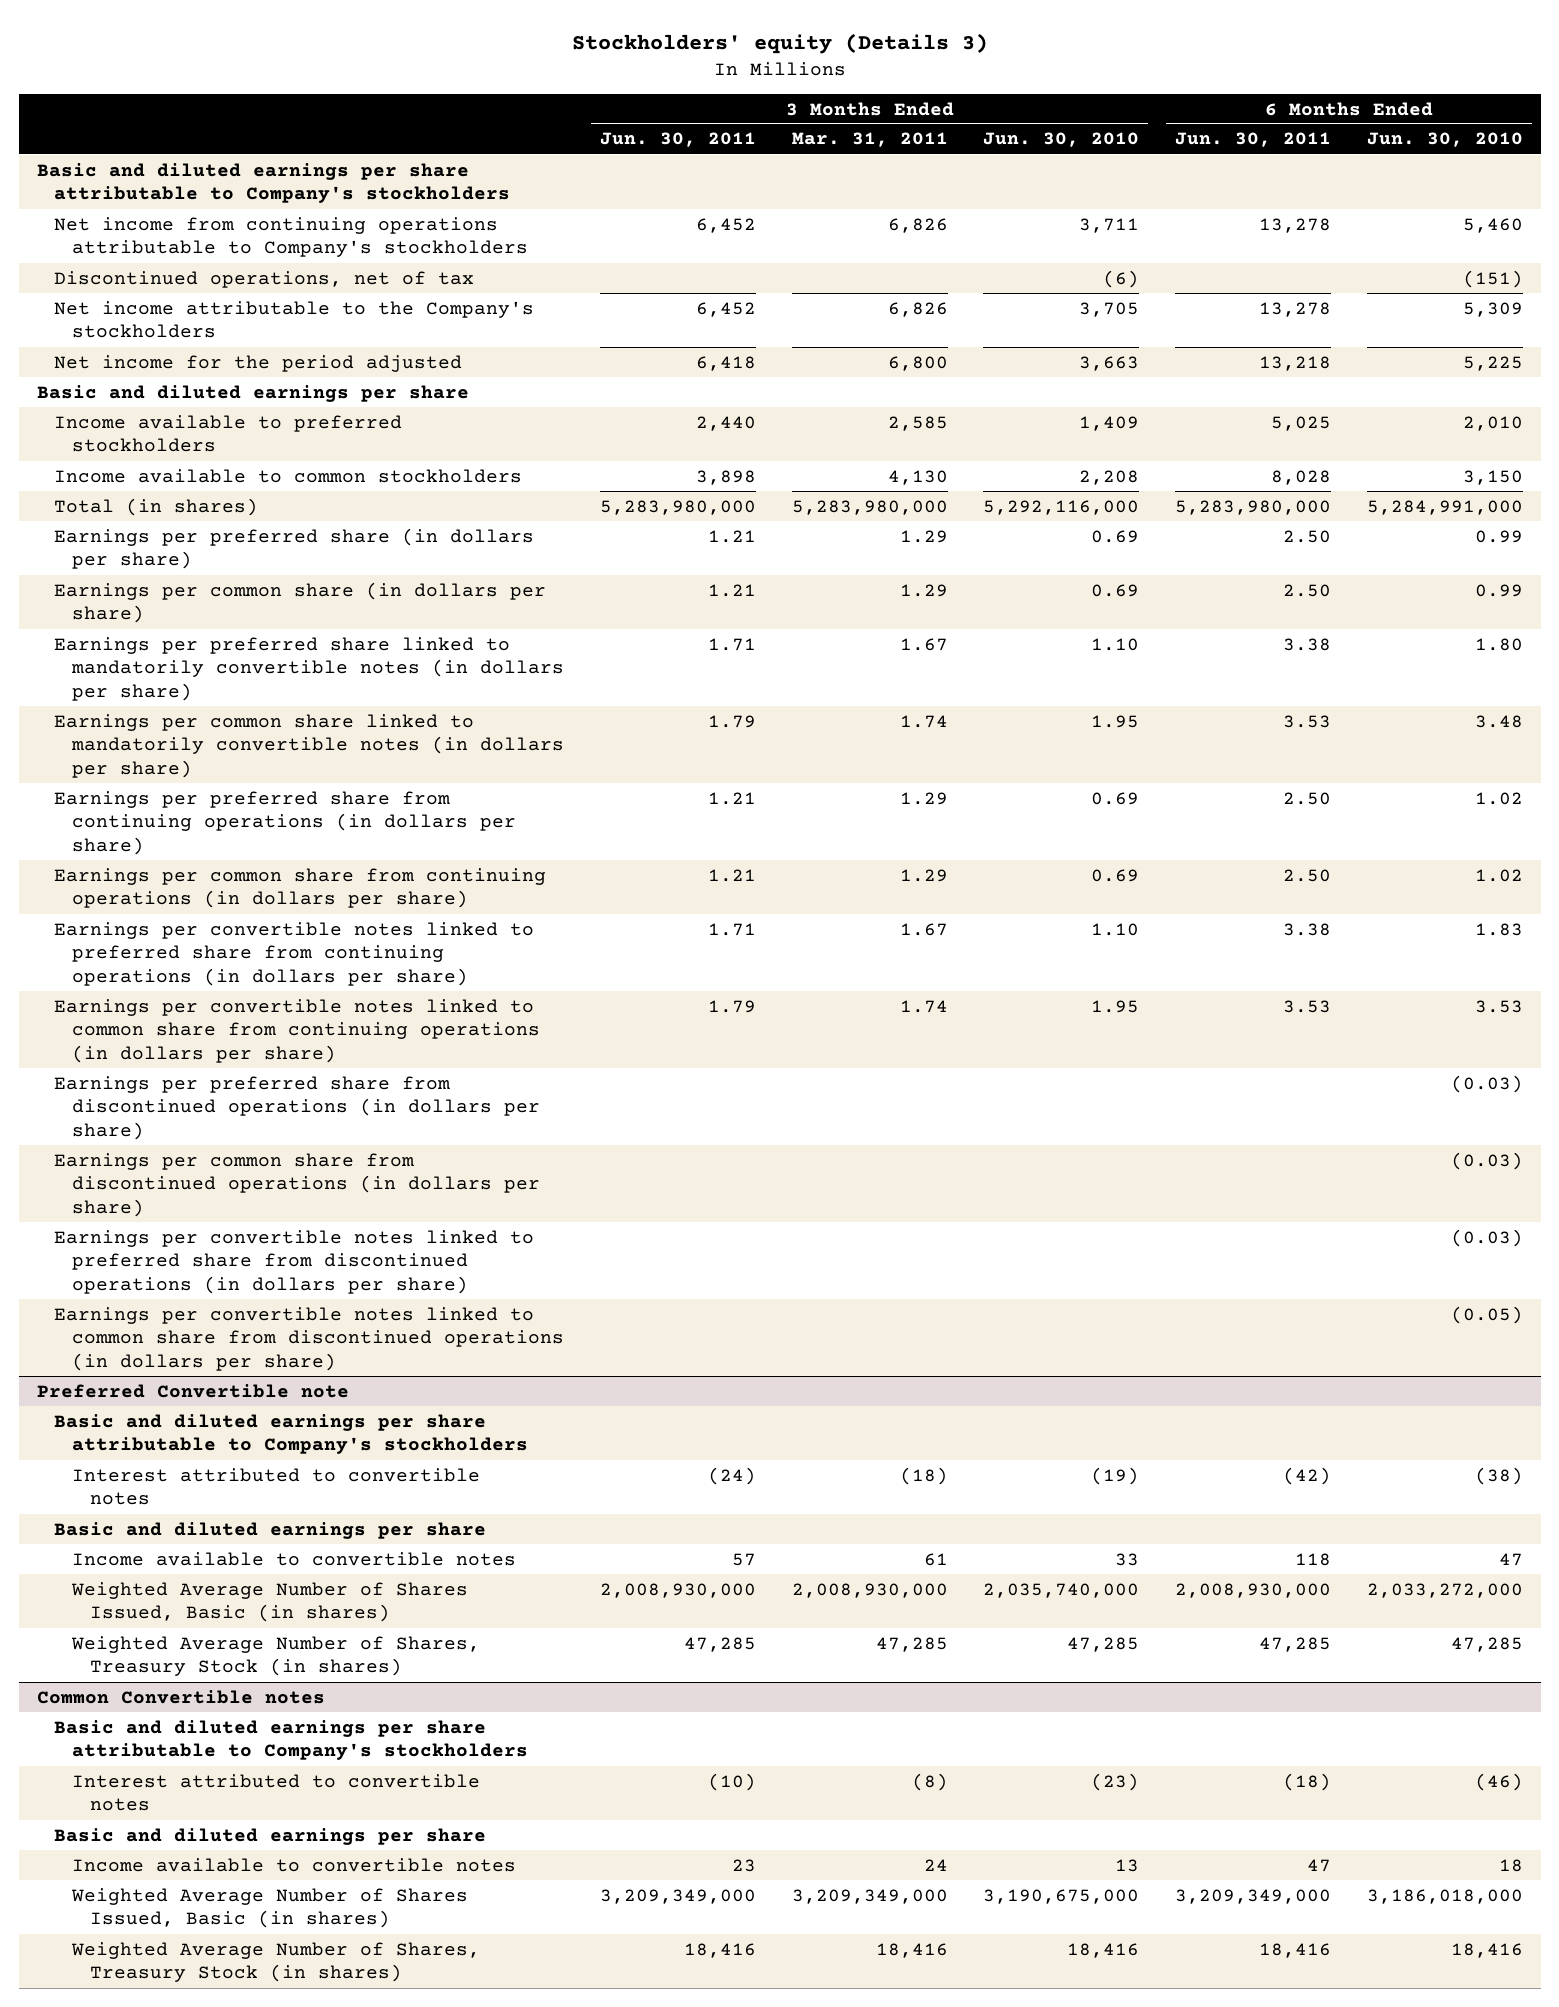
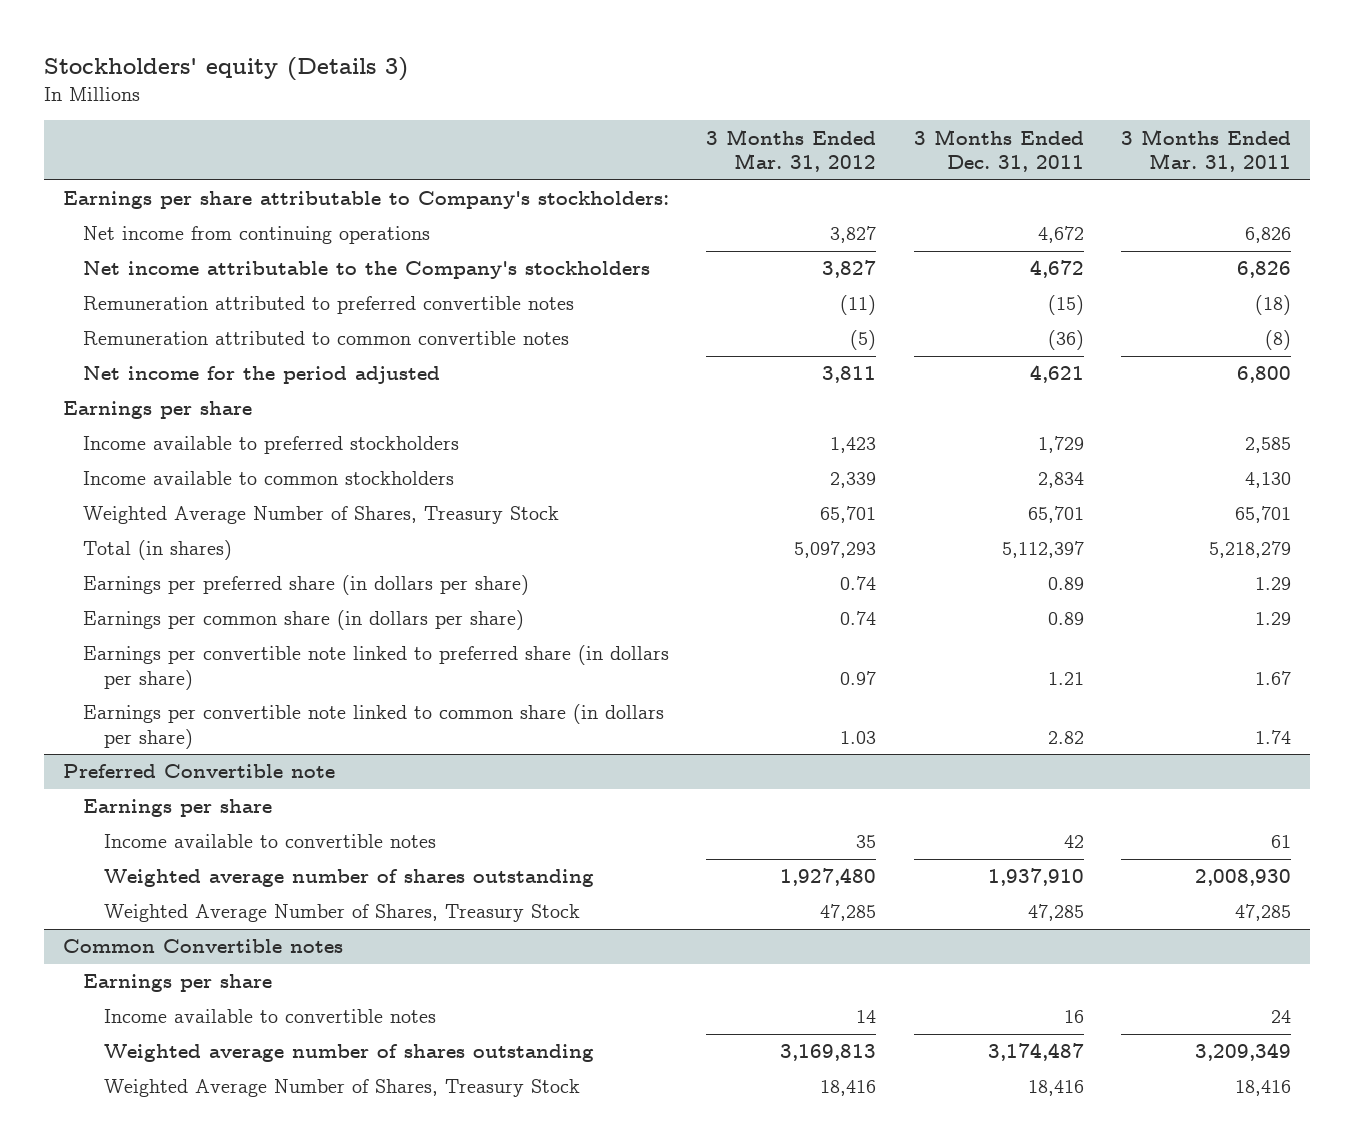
- | 3 Months Ended Jun. 30, 2011 | 3 Months Ended Mar. 31, 2011 | 3 Months Ended Jun. 30, 2010 | 6 Months Ended Jun. 30, 2011 | 6 Months Ended Jun. 30, 2010
+ | 3 Months Ended Mar. 31, 2012 | 3 Months Ended Dec. 31, 2011 | 3 Months Ended Mar. 31, 2011
- Basic and diluted earnings per share attributable to Company's stockholders
- Net income from continuing operations attributable to Company's stockholders | 6,452 | 6,826 | 3,711 | 13,278 | 5,460
- Discontinued operations, net of tax | | | (6) | | (151)
+ Earnings per share attributable to Company's stockholders:
+ Net income from continuing operations | 3,827 | 4,672 | 6,826
+ Remuneration attributed to preferred convertible notes | (11) | (15) | (18)
+ Remuneration attributed to common convertible notes | (5) | (36) | (8)
- Basic and diluted earnings per share
+ Earnings per share
- Total (in shares) | 5,283,980,000 | 5,283,980,000 | 5,292,116,000 | 5,283,980,000 | 5,284,991,000
+ Weighted Average Number of Shares, Treasury Stock | 65,701 | 65,701 | 65,701
+ Total (in shares) | 5,097,293 | 5,112,397 | 5,218,279
- Earnings per preferred share linked to mandatorily convertible notes (in dollars per share) | 1.71 | 1.67 | 1.10 | 3.38 | 1.80
- Earnings per common share linked to mandatorily convertible notes (in dollars per share) | 1.79 | 1.74 | 1.95 | 3.53 | 3.48
- Earnings per preferred share from continuing operations (in dollars per share) | 1.21 | 1.29 | 0.69 | 2.50 | 1.02
- Earnings per common share from continuing operations (in dollars per share) | 1.21 | 1.29 | 0.69 | 2.50 | 1.02
- Earnings per convertible notes linked to preferred share from continuing operations (in dollars per share) | 1.71 | 1.67 | 1.10 | 3.38 | 1.83
- Earnings per convertible notes linked to common share from continuing operations (in dollars per share) | 1.79 | 1.74 | 1.95 | 3.53 | 3.53
- Earnings per preferred share from discontinued operations (in dollars per share) | | | | | (0.03)
- Earnings per common share from discontinued operations (in dollars per share) | | | | | (0.03)
- Earnings per convertible notes linked to preferred share from discontinued operations (in dollars per share) | | | | | (0.03)
- Earnings per convertible notes linked to common share from discontinued operations (in dollars per share) | | | | | (0.05)
+ Earnings per convertible note linked to preferred share (in dollars per share) | 0.97 | 1.21 | 1.67
+ Earnings per convertible note linked to common share (in dollars per share) | 1.03 | 2.82 | 1.74
@ Preferred Convertible note
- Basic and diluted earnings per share attributable to Company's stockholders
- Interest attributed to convertible notes | (24) | (18) | (19) | (42) | (38)
- Basic and diluted earnings per share
+ Earnings per share
- Weighted Average Number of Shares Issued, Basic (in shares) | 2,008,930,000 | 2,008,930,000 | 2,035,740,000 | 2,008,930,000 | 2,033,272,000
- Weighted Average Number of Shares, Treasury Stock (in shares) | 47,285 | 47,285 | 47,285 | 47,285 | 47,285
+ Weighted average number of shares outstanding | 1,927,480 | 1,937,910 | 2,008,930
+ Weighted Average Number of Shares, Treasury Stock | 47,285 | 47,285 | 47,285
@ Common Convertible notes
- Basic and diluted earnings per share attributable to Company's stockholders
- Interest attributed to convertible notes | (10) | (8) | (23) | (18) | (46)
- Basic and diluted earnings per share
+ Earnings per share
- Weighted Average Number of Shares Issued, Basic (in shares) | 3,209,349,000 | 3,209,349,000 | 3,190,675,000 | 3,209,349,000 | 3,186,018,000
- Weighted Average Number of Shares, Treasury Stock (in shares) | 18,416 | 18,416 | 18,416 | 18,416 | 18,416
+ Weighted average number of shares outstanding | 3,169,813 | 3,174,487 | 3,209,349
+ Weighted Average Number of Shares, Treasury Stock | 18,416 | 18,416 | 18,416

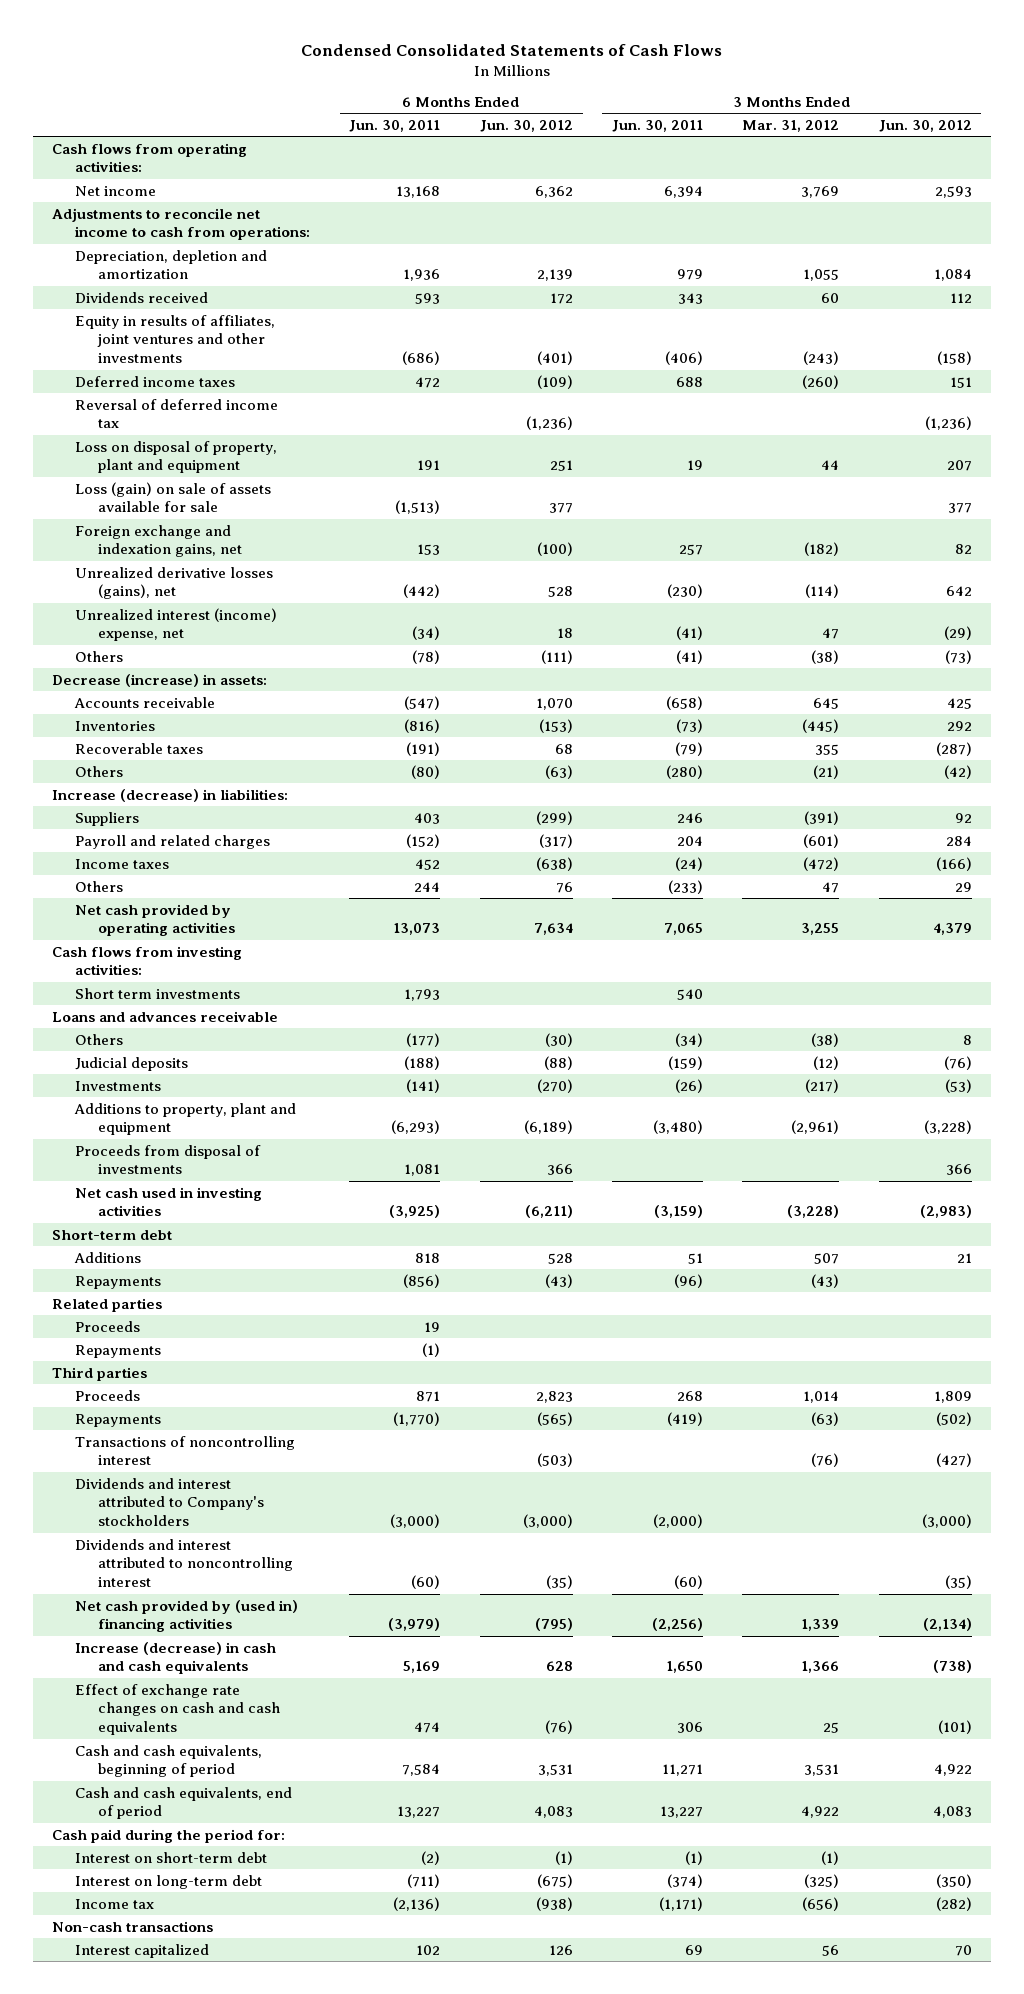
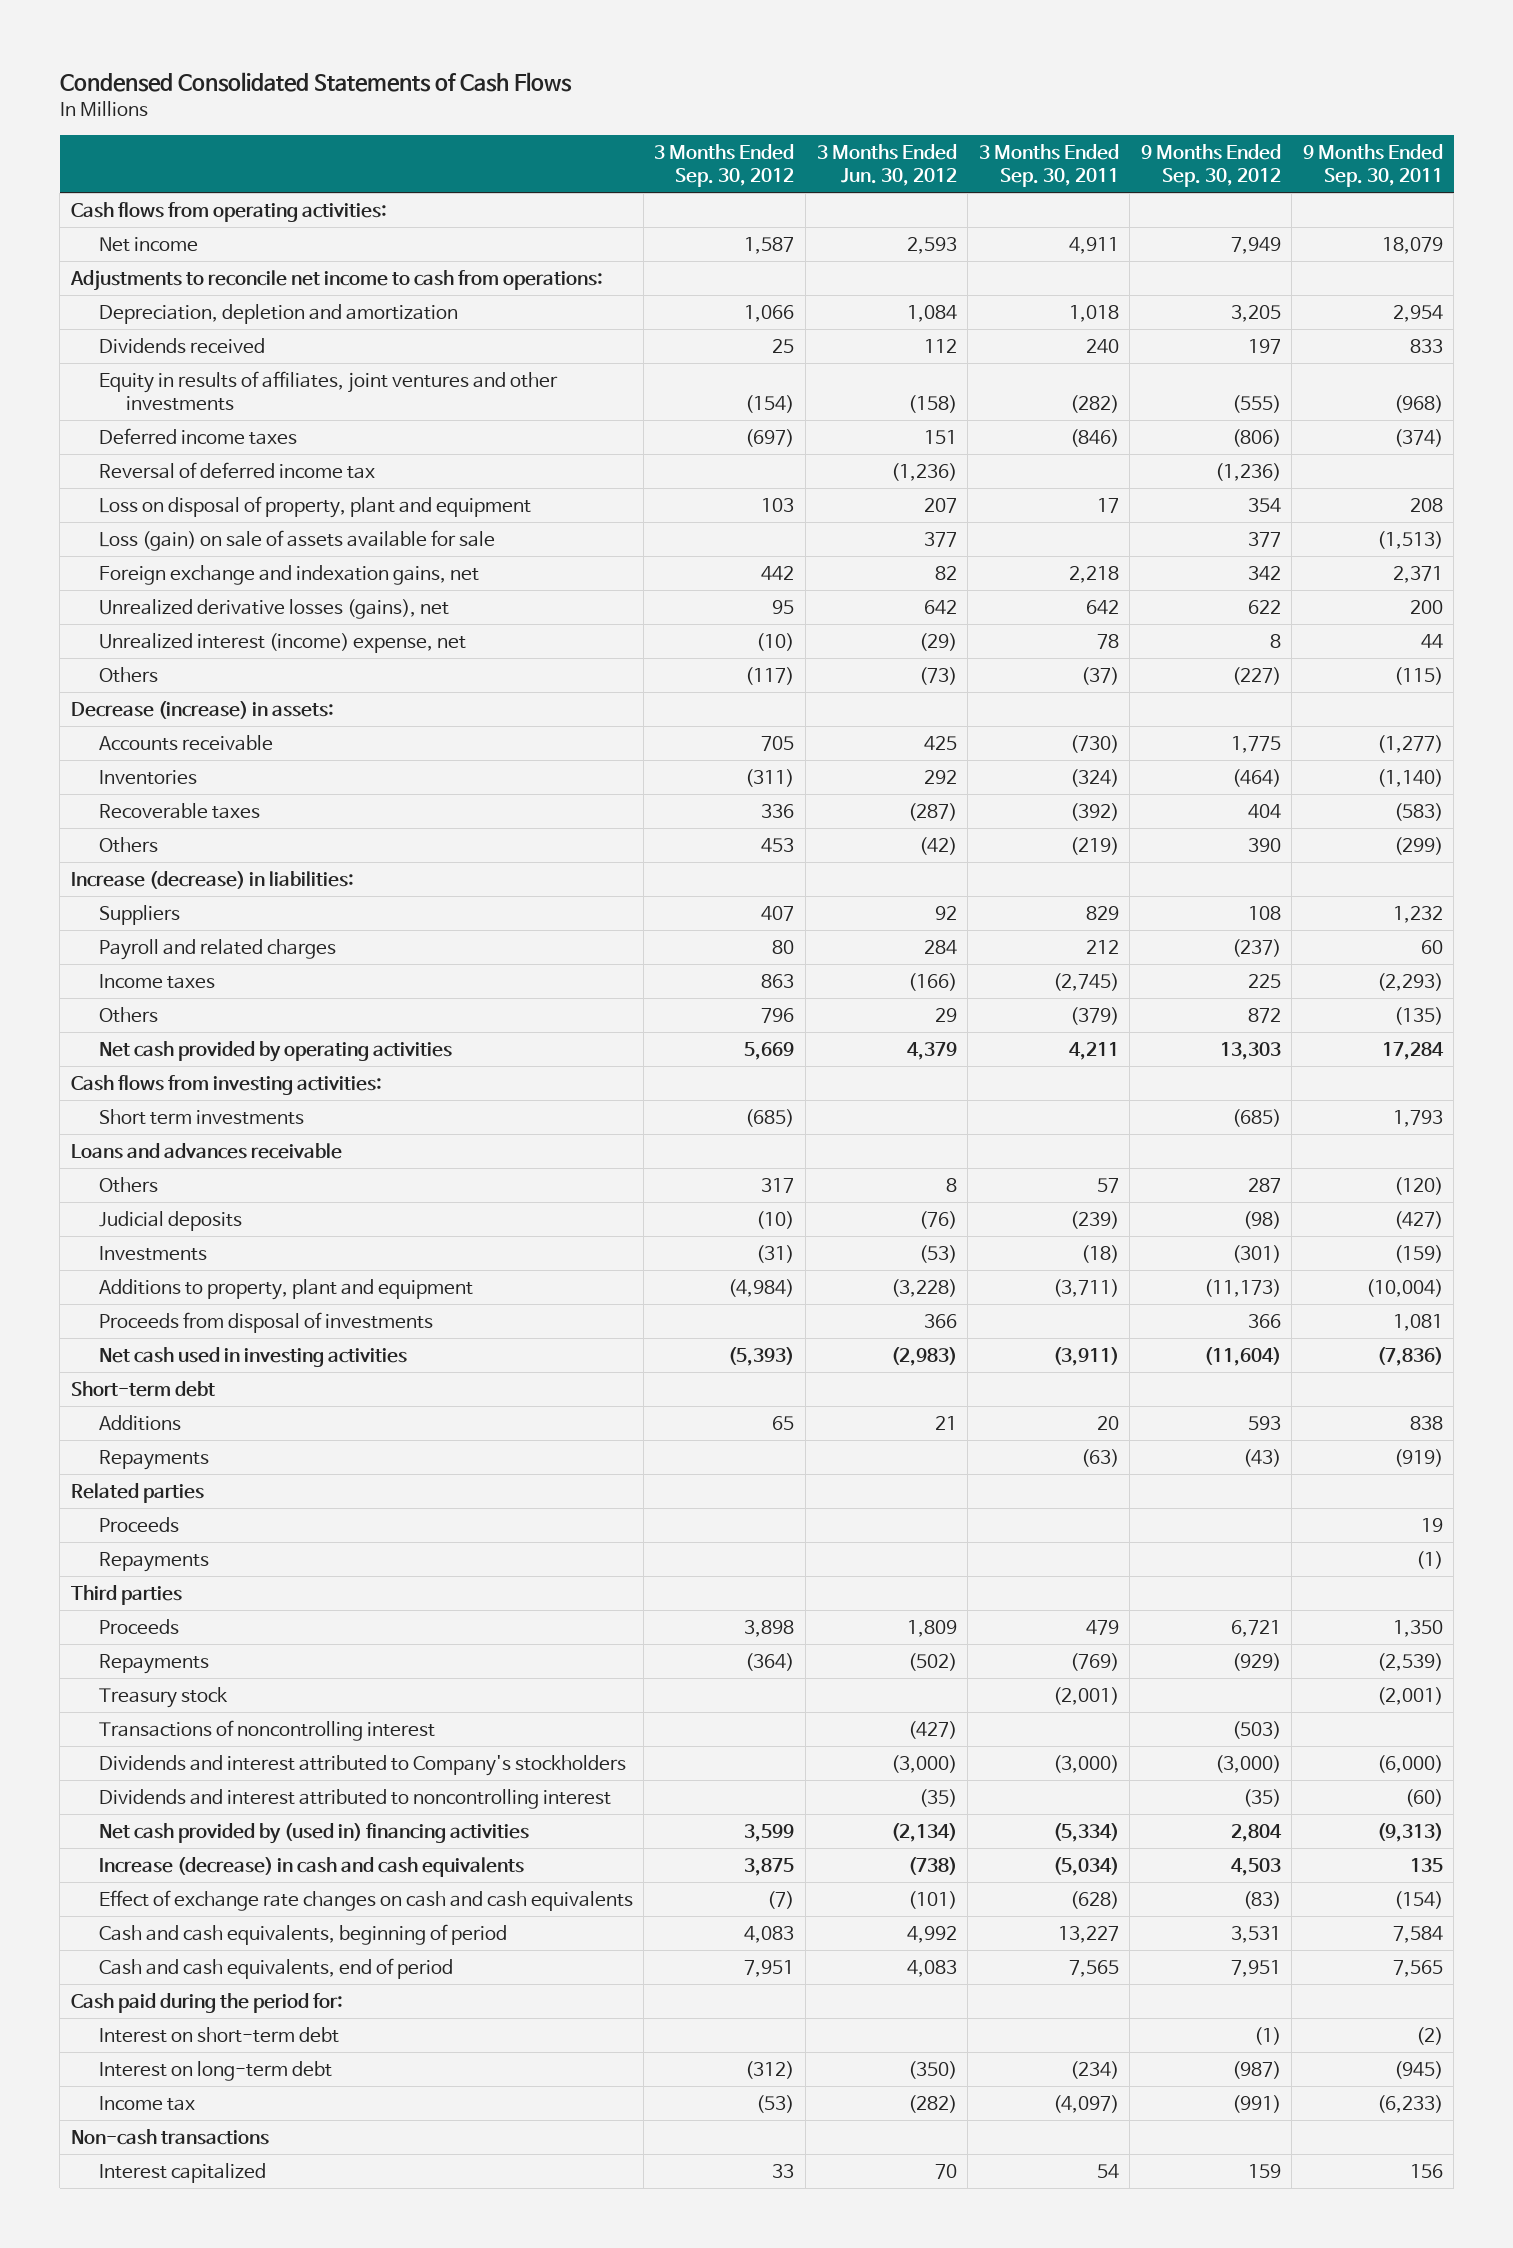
- | 6 Months Ended Jun. 30, 2011 | 6 Months Ended Jun. 30, 2012 | 3 Months Ended Jun. 30, 2011 | 3 Months Ended Mar. 31, 2012 | 3 Months Ended Jun. 30, 2012
+ | 3 Months Ended Sep. 30, 2012 | 3 Months Ended Jun. 30, 2012 | 3 Months Ended Sep. 30, 2011 | 9 Months Ended Sep. 30, 2012 | 9 Months Ended Sep. 30, 2011
+ Treasury stock | | | (2,001) | | (2,001)
- Cash and cash equivalents, beginning of period | 7,584 | 3,531 | 11,271 | 3,531 | 4,922
+ Cash and cash equivalents, beginning of period | 4,083 | 4,992 | 13,227 | 3,531 | 7,584

